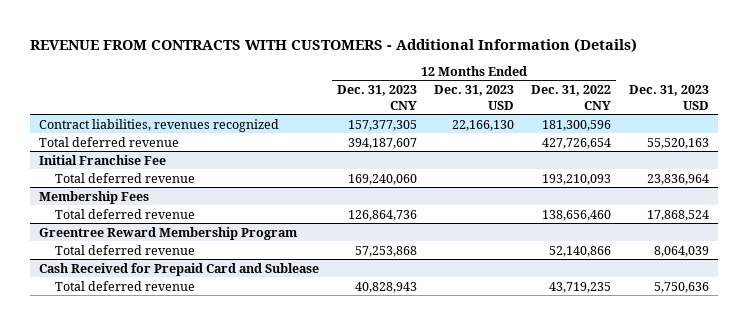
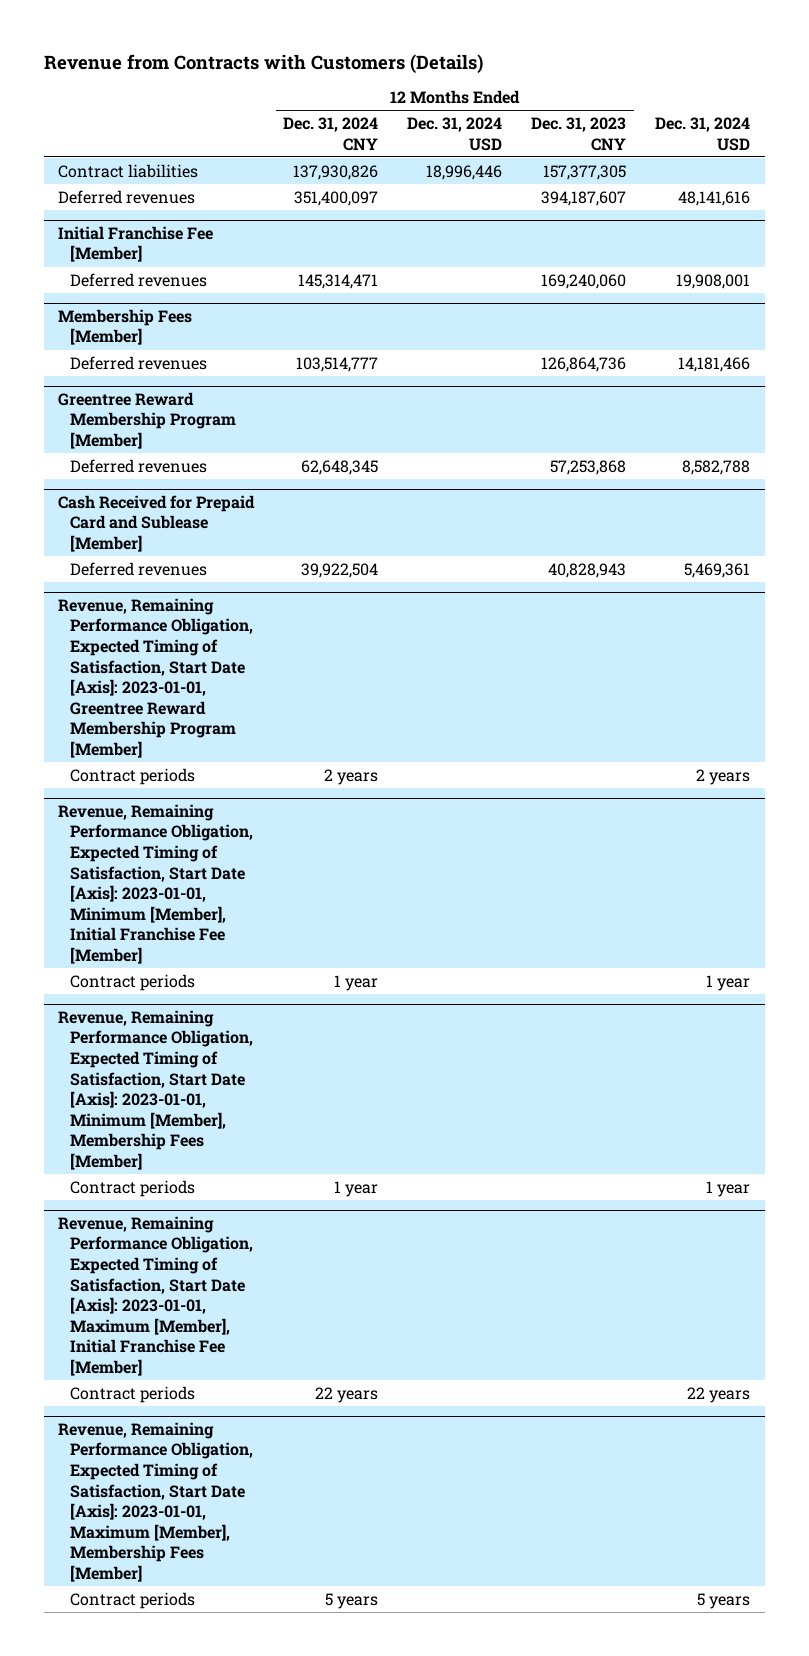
- REVENUE FROM CONTRACTS WITH CUSTOMERS - Additional Information (Details)
+ Revenue from Contracts with Customers (Details)
- | 12 Months Ended Dec. 31, 2023 CNY | 12 Months Ended Dec. 31, 2023 USD | 12 Months Ended Dec. 31, 2022 CNY | Dec. 31, 2023 USD
+ | 12 Months Ended Dec. 31, 2024 CNY | 12 Months Ended Dec. 31, 2024 USD | 12 Months Ended Dec. 31, 2023 CNY | Dec. 31, 2024 USD
- Contract liabilities, revenues recognized | 157,377,305 | 22,166,130 | 181,300,596 |
- Total deferred revenue | 394,187,607 | | 427,726,654 | 55,520,163
- Initial Franchise Fee
- Total deferred revenue | 169,240,060 | | 193,210,093 | 23,836,964
- Membership Fees
- Total deferred revenue | 126,864,736 | | 138,656,460 | 17,868,524
- Greentree Reward Membership Program
- Total deferred revenue | 57,253,868 | | 52,140,866 | 8,064,039
- Cash Received for Prepaid Card and Sublease
- Total deferred revenue | 40,828,943 | | 43,719,235 | 5,750,636
+ Contract liabilities | 137,930,826 | 18,996,446 | 157,377,305 |
+ Deferred revenues | 351,400,097 | | 394,187,607 | 48,141,616
+ Initial Franchise Fee [Member]
+ Deferred revenues | 145,314,471 | | 169,240,060 | 19,908,001
+ Membership Fees [Member]
+ Deferred revenues | 103,514,777 | | 126,864,736 | 14,181,466
+ Greentree Reward Membership Program [Member]
+ Deferred revenues | 62,648,345 | | 57,253,868 | 8,582,788
+ Cash Received for Prepaid Card and Sublease [Member]
+ Deferred revenues | 39,922,504 | | 40,828,943 | 5,469,361
+ Revenue, Remaining Performance Obligation, Expected Timing of Satisfaction, Start Date [Axis]: 2023-01-01, Greentree Reward Membership Program [Member]
+ Contract periods | 2 years | | | 2 years
+ Revenue, Remaining Performance Obligation, Expected Timing of Satisfaction, Start Date [Axis]: 2023-01-01, Minimum [Member], Initial Franchise Fee [Member]
+ Contract periods | 1 year | | | 1 year
+ Revenue, Remaining Performance Obligation, Expected Timing of Satisfaction, Start Date [Axis]: 2023-01-01, Minimum [Member], Membership Fees [Member]
+ Contract periods | 1 year | | | 1 year
+ Revenue, Remaining Performance Obligation, Expected Timing of Satisfaction, Start Date [Axis]: 2023-01-01, Maximum [Member], Initial Franchise Fee [Member]
+ Contract periods | 22 years | | | 22 years
+ Revenue, Remaining Performance Obligation, Expected Timing of Satisfaction, Start Date [Axis]: 2023-01-01, Maximum [Member], Membership Fees [Member]
+ Contract periods | 5 years | | | 5 years

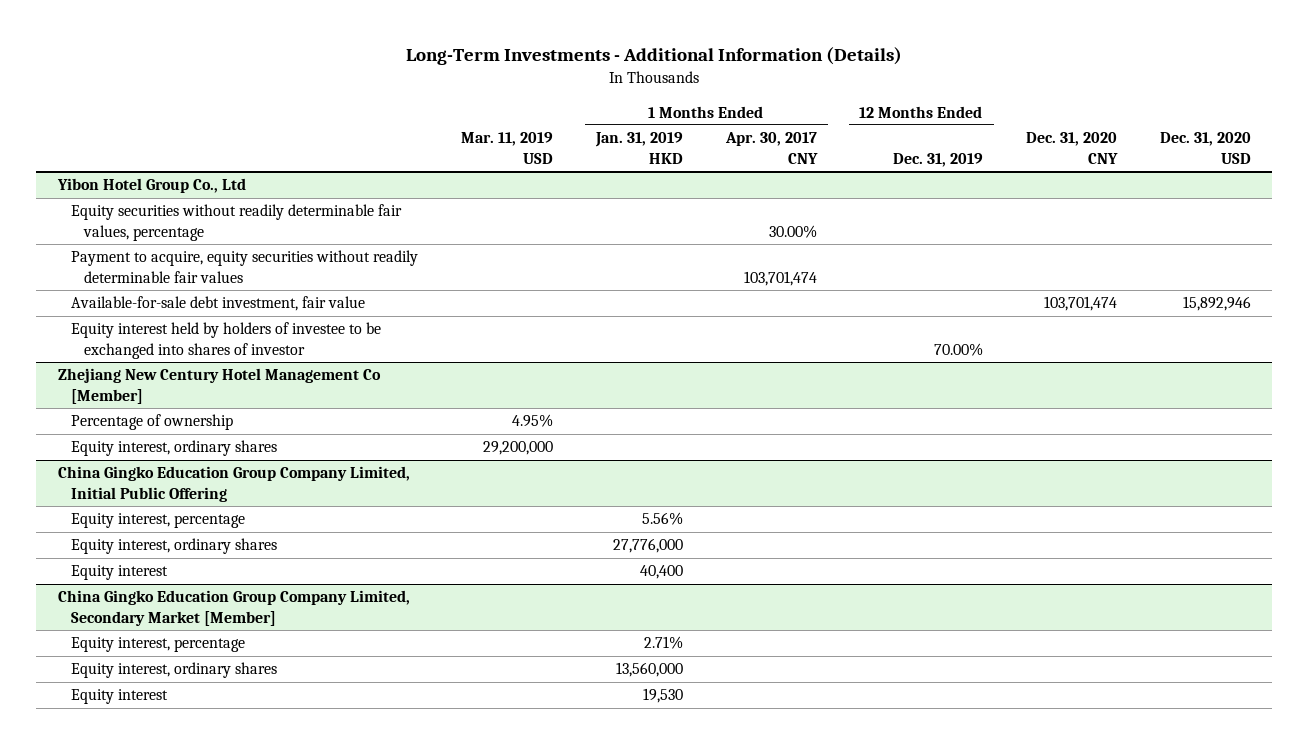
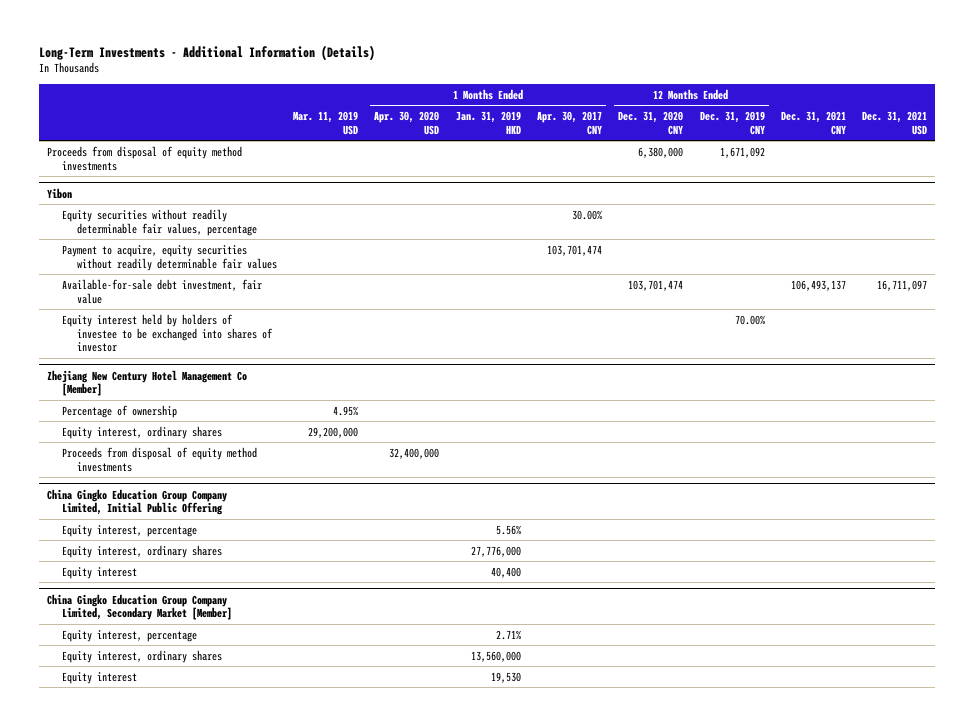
- | Mar. 11, 2019 USD | 1 Months Ended Jan. 31, 2019 HKD | 1 Months Ended Apr. 30, 2017 CNY | 12 Months Ended Dec. 31, 2019 | Dec. 31, 2020 CNY | Dec. 31, 2020 USD
+ | Mar. 11, 2019 USD | 1 Months Ended Apr. 30, 2020 USD | 1 Months Ended Jan. 31, 2019 HKD | 1 Months Ended Apr. 30, 2017 CNY | 12 Months Ended Dec. 31, 2020 CNY | 12 Months Ended Dec. 31, 2019 CNY | Dec. 31, 2021 CNY | Dec. 31, 2021 USD
- Yibon Hotel Group Co., Ltd
+ Proceeds from disposal of equity method investments | | | | | 6,380,000 | 1,671,092 | |
+ Yibon
@ Zhejiang New Century Hotel Management Co [Member]
+ Proceeds from disposal of equity method investments | | 32,400,000 | | | | | |

